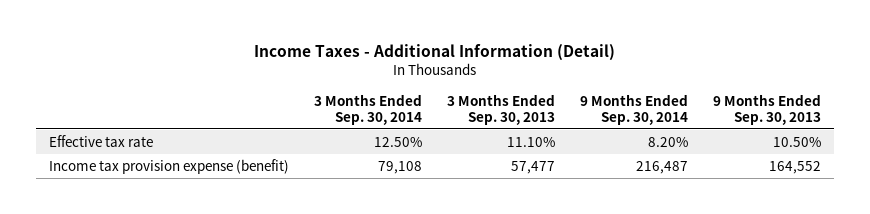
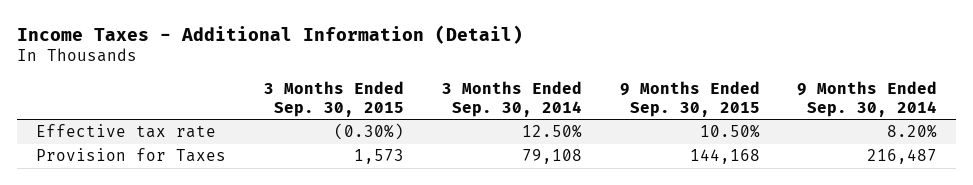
- | 3 Months Ended Sep. 30, 2014 | 3 Months Ended Sep. 30, 2013 | 9 Months Ended Sep. 30, 2014 | 9 Months Ended Sep. 30, 2013
+ | 3 Months Ended Sep. 30, 2015 | 3 Months Ended Sep. 30, 2014 | 9 Months Ended Sep. 30, 2015 | 9 Months Ended Sep. 30, 2014
- Income tax provision expense (benefit) | 79,108 | 57,477 | 216,487 | 164,552
+ Provision for Taxes | 1,573 | 79,108 | 144,168 | 216,487

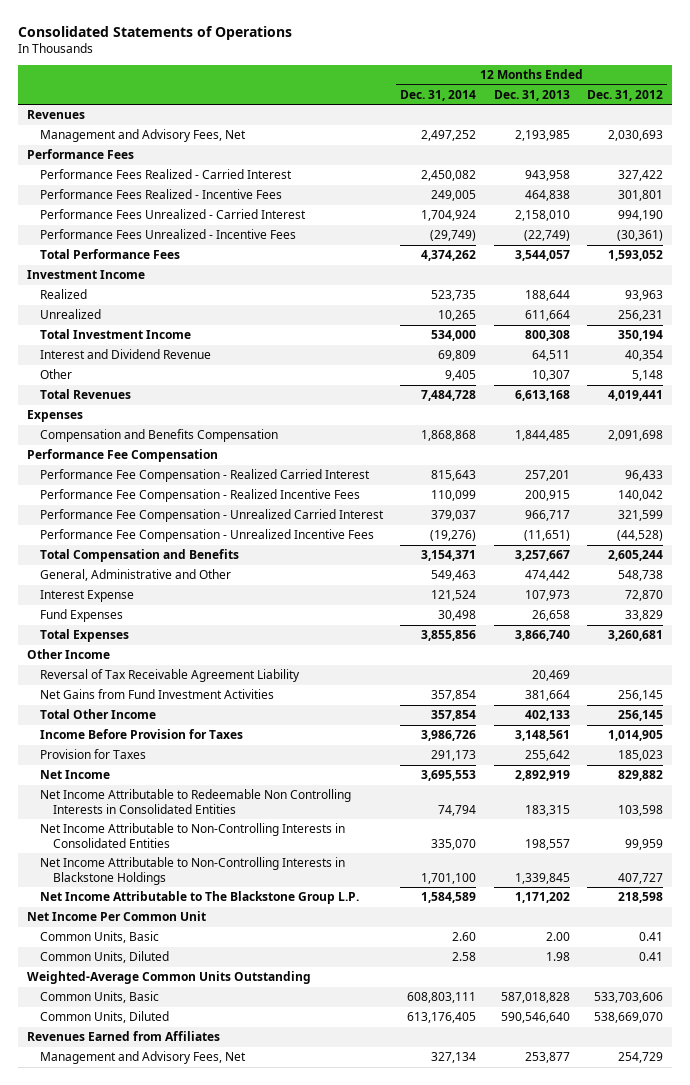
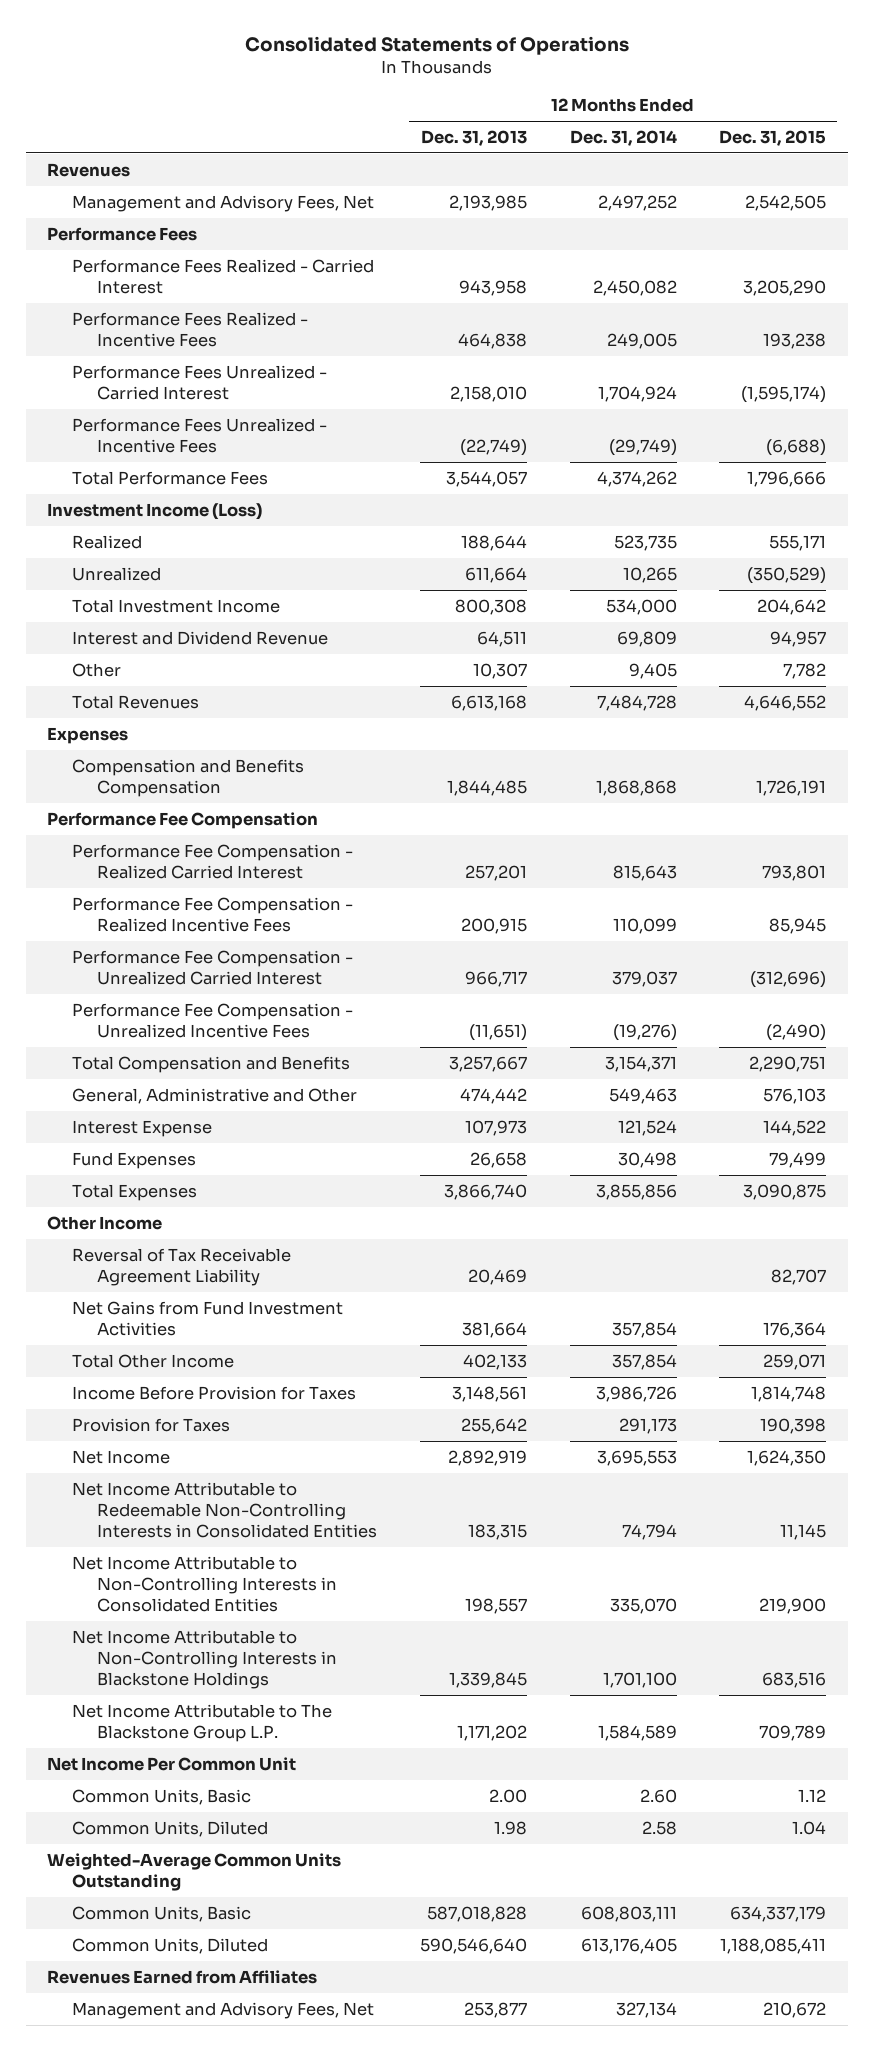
- | 12 Months Ended Dec. 31, 2014 | 12 Months Ended Dec. 31, 2013 | 12 Months Ended Dec. 31, 2012
+ | 12 Months Ended Dec. 31, 2013 | 12 Months Ended Dec. 31, 2014 | 12 Months Ended Dec. 31, 2015
- Investment Income
+ Investment Income (Loss)
- Net Income Attributable to Redeemable Non Controlling Interests in Consolidated Entities | 74,794 | 183,315 | 103,598
+ Net Income Attributable to Redeemable Non-Controlling Interests in Consolidated Entities | 183,315 | 74,794 | 11,145

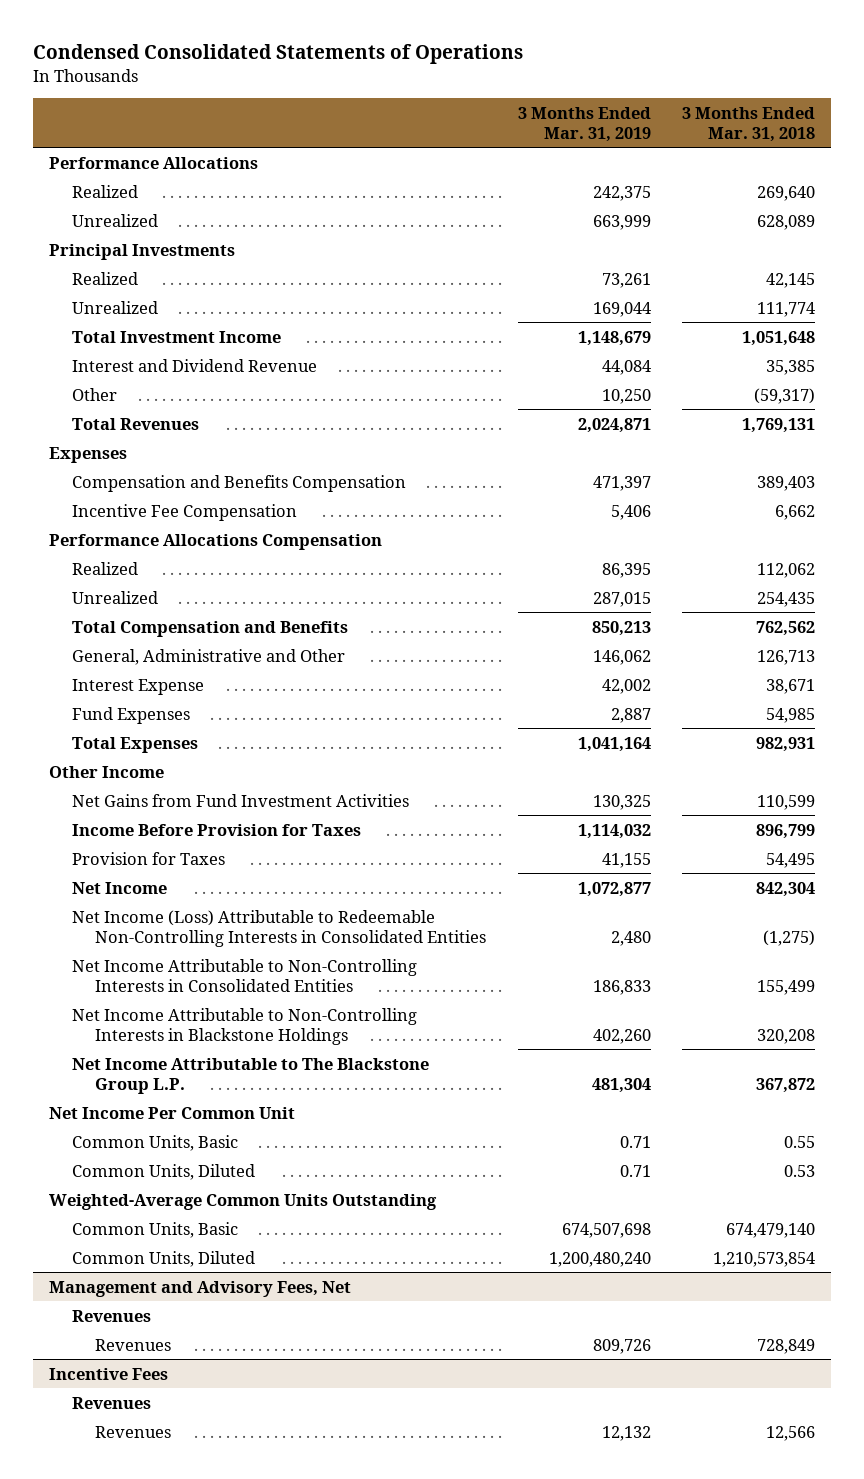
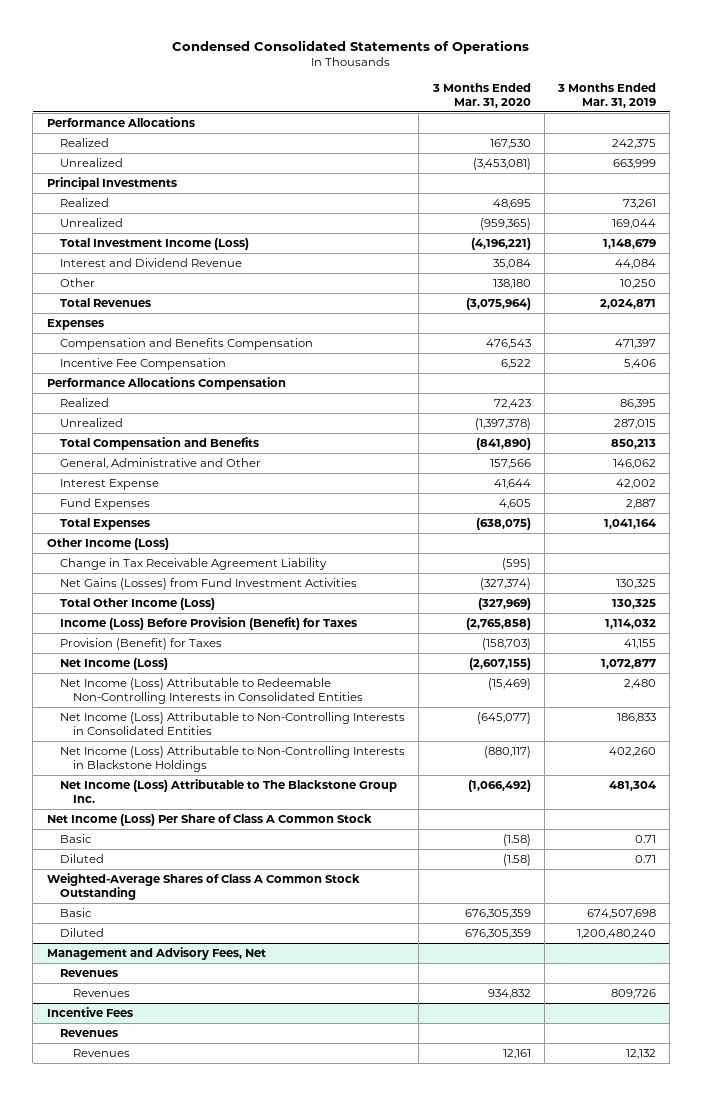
- | 3 Months Ended Mar. 31, 2019 | 3 Months Ended Mar. 31, 2018
+ | 3 Months Ended Mar. 31, 2020 | 3 Months Ended Mar. 31, 2019
- Total Investment Income | 1,148,679 | 1,051,648
+ Total Investment Income (Loss) | (4,196,221) | 1,148,679
- Other Income
- Net Gains from Fund Investment Activities | 130,325 | 110,599
- Income Before Provision for Taxes | 1,114,032 | 896,799
- Provision for Taxes | 41,155 | 54,495
- Net Income | 1,072,877 | 842,304
+ Other Income (Loss)
+ Change in Tax Receivable Agreement Liability | (595) |
+ Net Gains (Losses) from Fund Investment Activities | (327,374) | 130,325
+ Total Other Income (Loss) | (327,969) | 130,325
+ Income (Loss) Before Provision (Benefit) for Taxes | (2,765,858) | 1,114,032
+ Provision (Benefit) for Taxes | (158,703) | 41,155
+ Net Income (Loss) | (2,607,155) | 1,072,877
- Net Income Attributable to Non-Controlling Interests in Consolidated Entities | 186,833 | 155,499
- Net Income Attributable to Non-Controlling Interests in Blackstone Holdings | 402,260 | 320,208
- Net Income Attributable to The Blackstone Group L.P. | 481,304 | 367,872
- Net Income Per Common Unit
- Common Units, Basic | 0.71 | 0.55
- Common Units, Diluted | 0.71 | 0.53
- Weighted-Average Common Units Outstanding
- Common Units, Basic | 674,507,698 | 674,479,140
- Common Units, Diluted | 1,200,480,240 | 1,210,573,854
+ Net Income (Loss) Attributable to Non-Controlling Interests in Consolidated Entities | (645,077) | 186,833
+ Net Income (Loss) Attributable to Non-Controlling Interests in Blackstone Holdings | (880,117) | 402,260
+ Net Income (Loss) Attributable to The Blackstone Group Inc. | (1,066,492) | 481,304
+ Net Income (Loss) Per Share of Class A Common Stock
+ Basic | (1.58) | 0.71
+ Diluted | (1.58) | 0.71
+ Weighted-Average Shares of Class A Common Stock Outstanding
+ Basic | 676,305,359 | 674,507,698
+ Diluted | 676,305,359 | 1,200,480,240

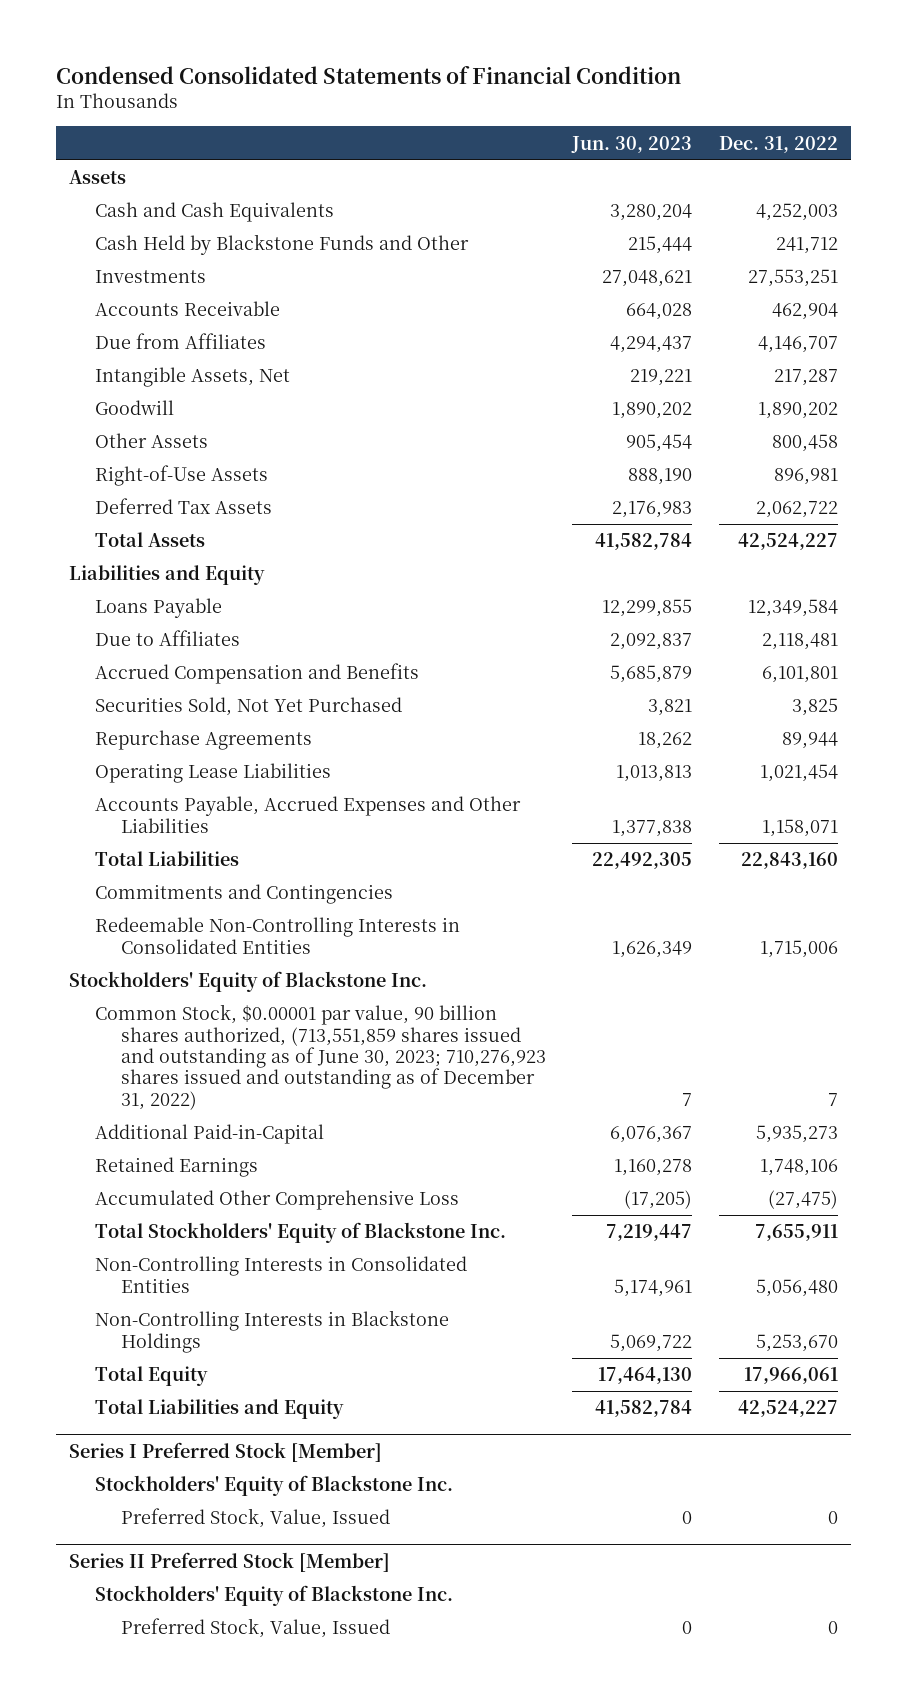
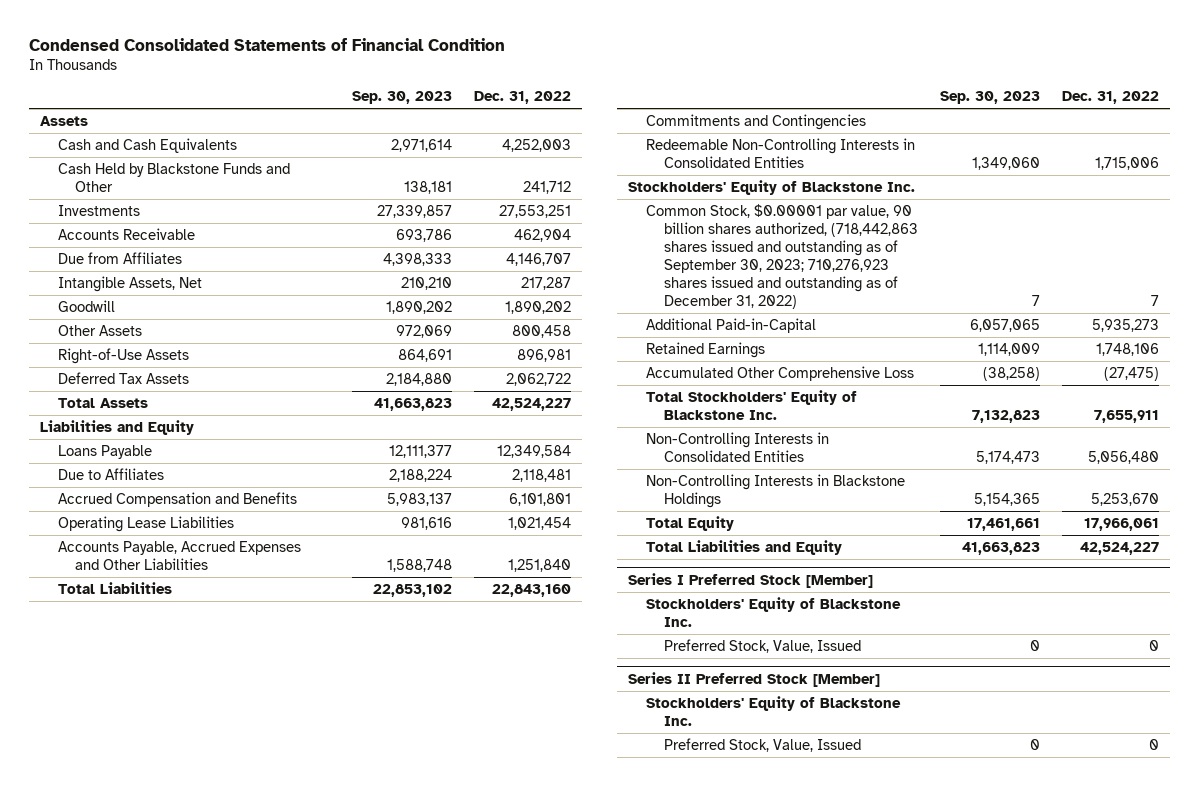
- | Jun. 30, 2023 | Dec. 31, 2022
+ | Sep. 30, 2023 | Dec. 31, 2022
- Securities Sold, Not Yet Purchased | 3,821 | 3,825
- Repurchase Agreements | 18,262 | 89,944
- Accounts Payable, Accrued Expenses and Other Liabilities | 1,377,838 | 1,158,071
+ Accounts Payable, Accrued Expenses and Other Liabilities | 1,588,748 | 1,251,840
- Common Stock, $0.00001 par value, 90 billion shares authorized, (713,551,859 shares issued and outstanding as of June 30, 2023; 710,276,923 shares issued and outstanding as of December 31, 2022) | 7 | 7
+ Common Stock, $0.00001 par value, 90 billion shares authorized, (718,442,863 shares issued and outstanding as of September 30, 2023; 710,276,923 shares issued and outstanding as of December 31, 2022) | 7 | 7

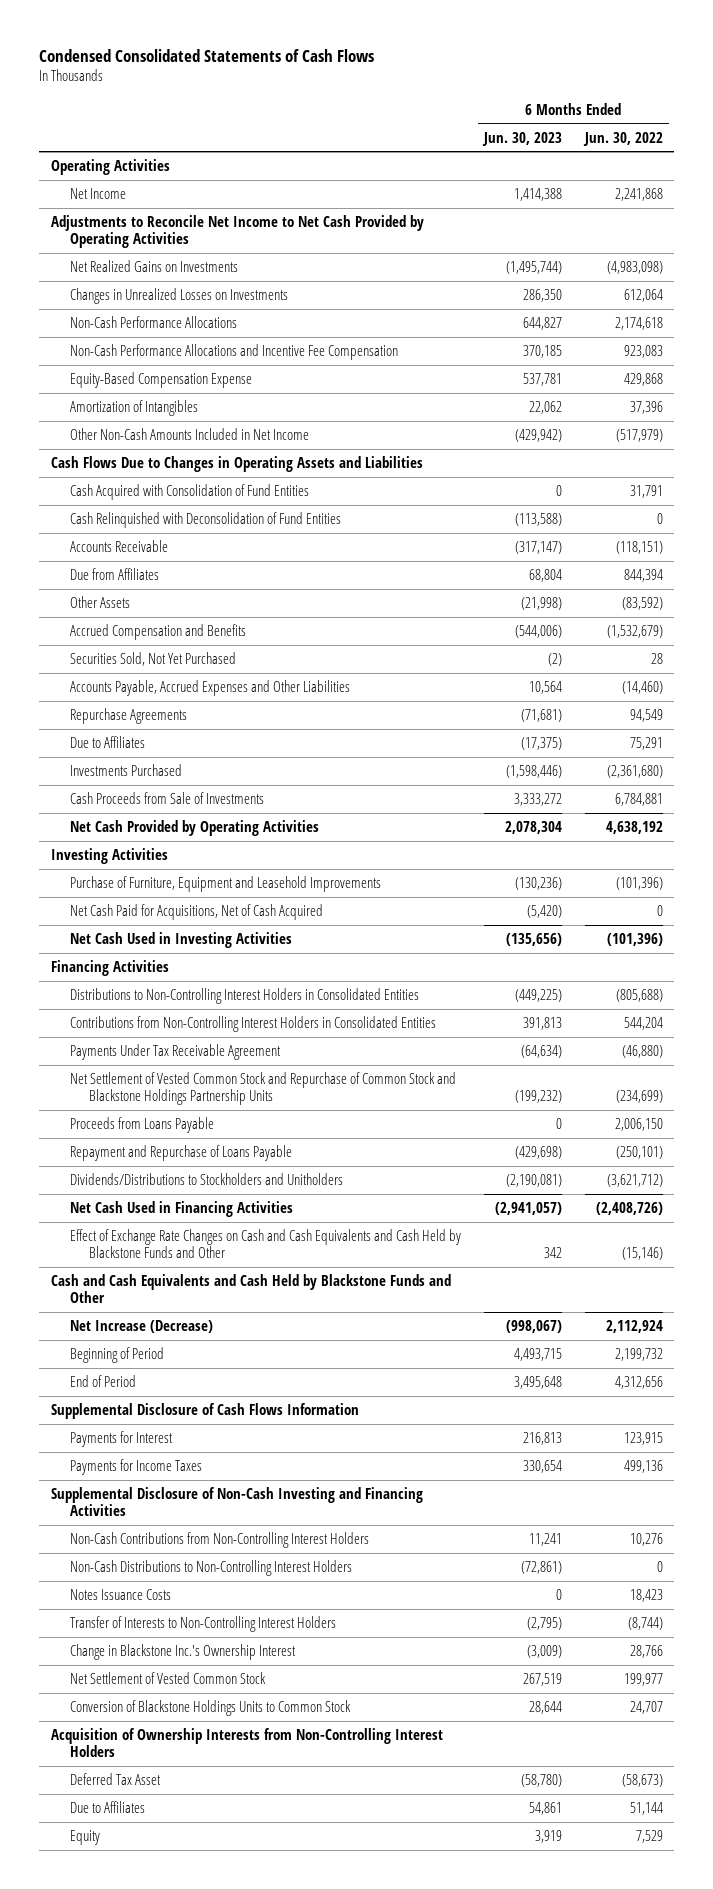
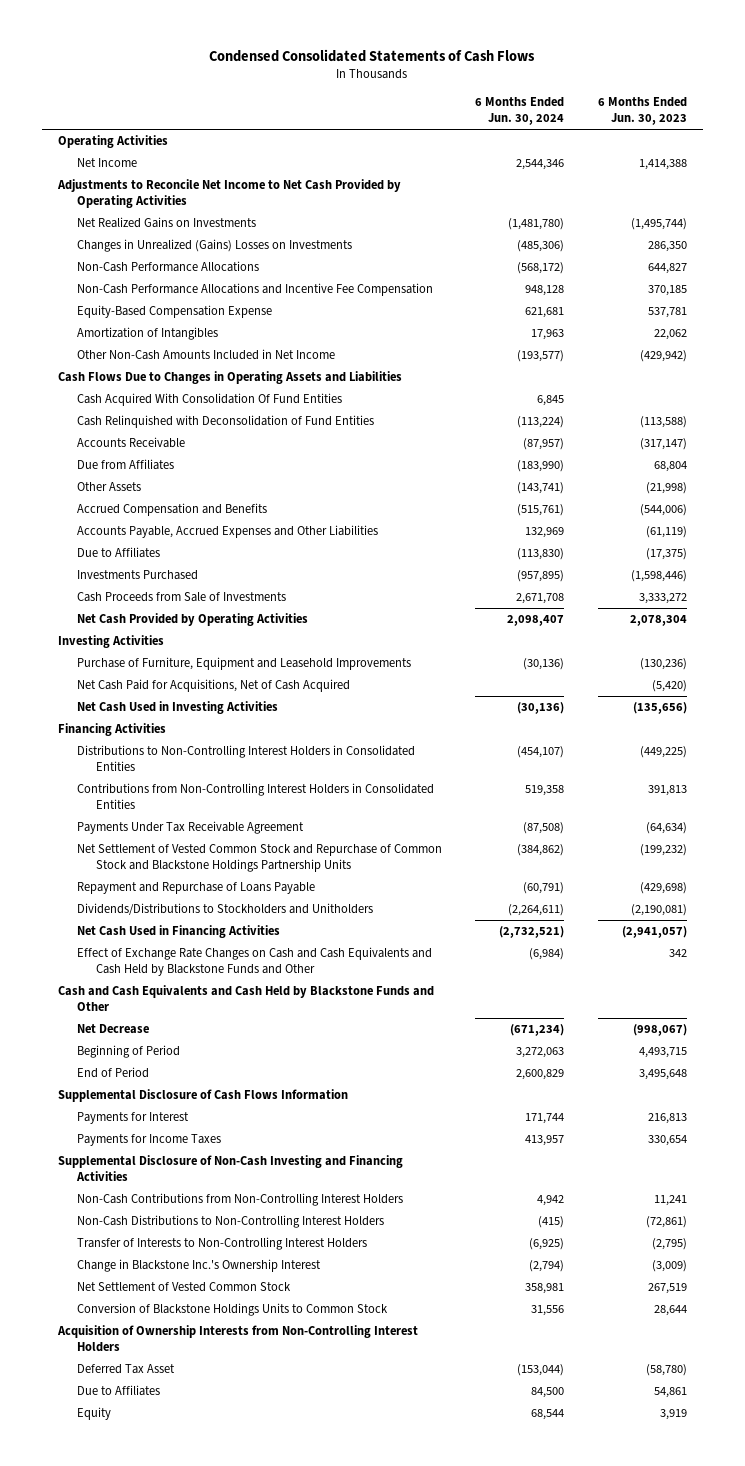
- | 6 Months Ended Jun. 30, 2023 | 6 Months Ended Jun. 30, 2022
+ | 6 Months Ended Jun. 30, 2024 | 6 Months Ended Jun. 30, 2023
- Changes in Unrealized Losses on Investments | 286,350 | 612,064
+ Changes in Unrealized (Gains) Losses on Investments | (485,306) | 286,350
- Cash Acquired with Consolidation of Fund Entities | 0 | 31,791
+ Cash Acquired With Consolidation Of Fund Entities | 6,845 |
- Securities Sold, Not Yet Purchased | (2) | 28
- Accounts Payable, Accrued Expenses and Other Liabilities | 10,564 | (14,460)
- Repurchase Agreements | (71,681) | 94,549
+ Accounts Payable, Accrued Expenses and Other Liabilities | 132,969 | (61,119)
- Proceeds from Loans Payable | 0 | 2,006,150
- Net Increase (Decrease) | (998,067) | 2,112,924
+ Net Decrease | (671,234) | (998,067)
- Notes Issuance Costs | 0 | 18,423

